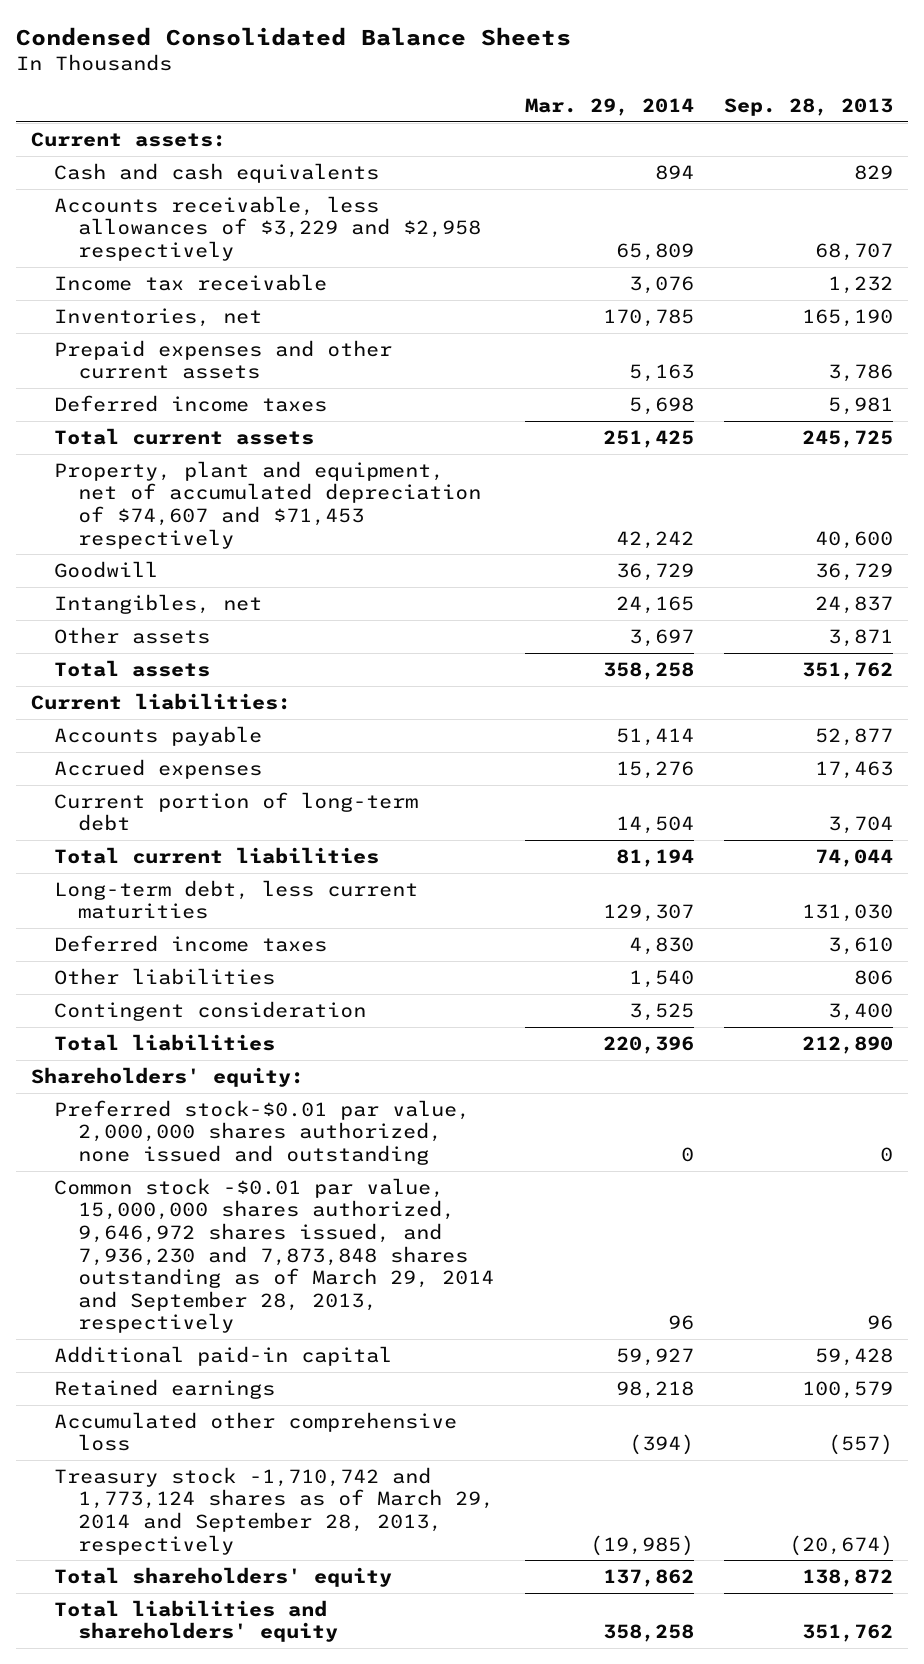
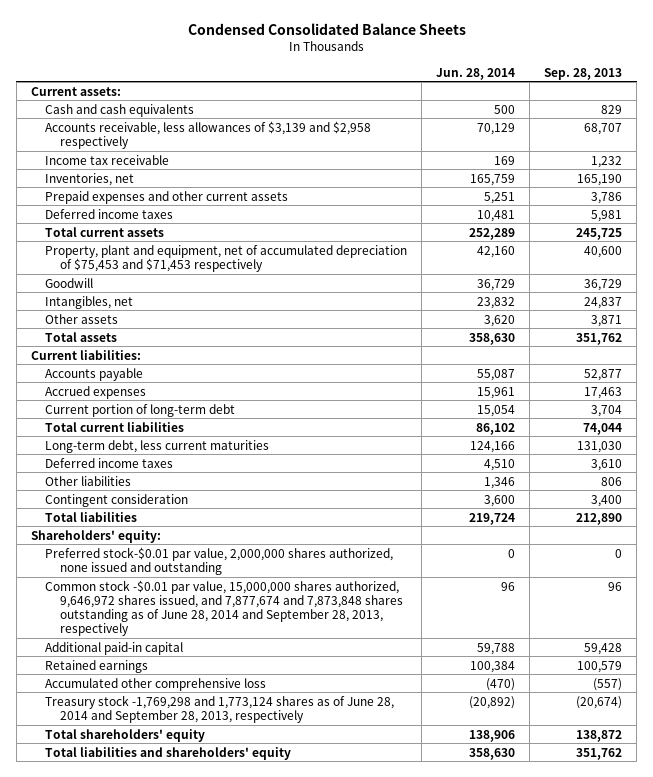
- | Mar. 29, 2014 | Sep. 28, 2013
+ | Jun. 28, 2014 | Sep. 28, 2013
- Accounts receivable, less allowances of $3,229 and $2,958 respectively | 65,809 | 68,707
+ Accounts receivable, less allowances of $3,139 and $2,958 respectively | 70,129 | 68,707
- Property, plant and equipment, net of accumulated depreciation of $74,607 and $71,453 respectively | 42,242 | 40,600
+ Property, plant and equipment, net of accumulated depreciation of $75,453 and $71,453 respectively | 42,160 | 40,600
- Common stock -$0.01 par value, 15,000,000 shares authorized, 9,646,972 shares issued, and 7,936,230 and 7,873,848 shares outstanding as of March 29, 2014 and September 28, 2013, respectively | 96 | 96
+ Common stock -$0.01 par value, 15,000,000 shares authorized, 9,646,972 shares issued, and 7,877,674 and 7,873,848 shares outstanding as of June 28, 2014 and September 28, 2013, respectively | 96 | 96
- Treasury stock -1,710,742 and 1,773,124 shares as of March 29, 2014 and September 28, 2013, respectively | (19,985) | (20,674)
+ Treasury stock -1,769,298 and 1,773,124 shares as of June 28, 2014 and September 28, 2013, respectively | (20,892) | (20,674)

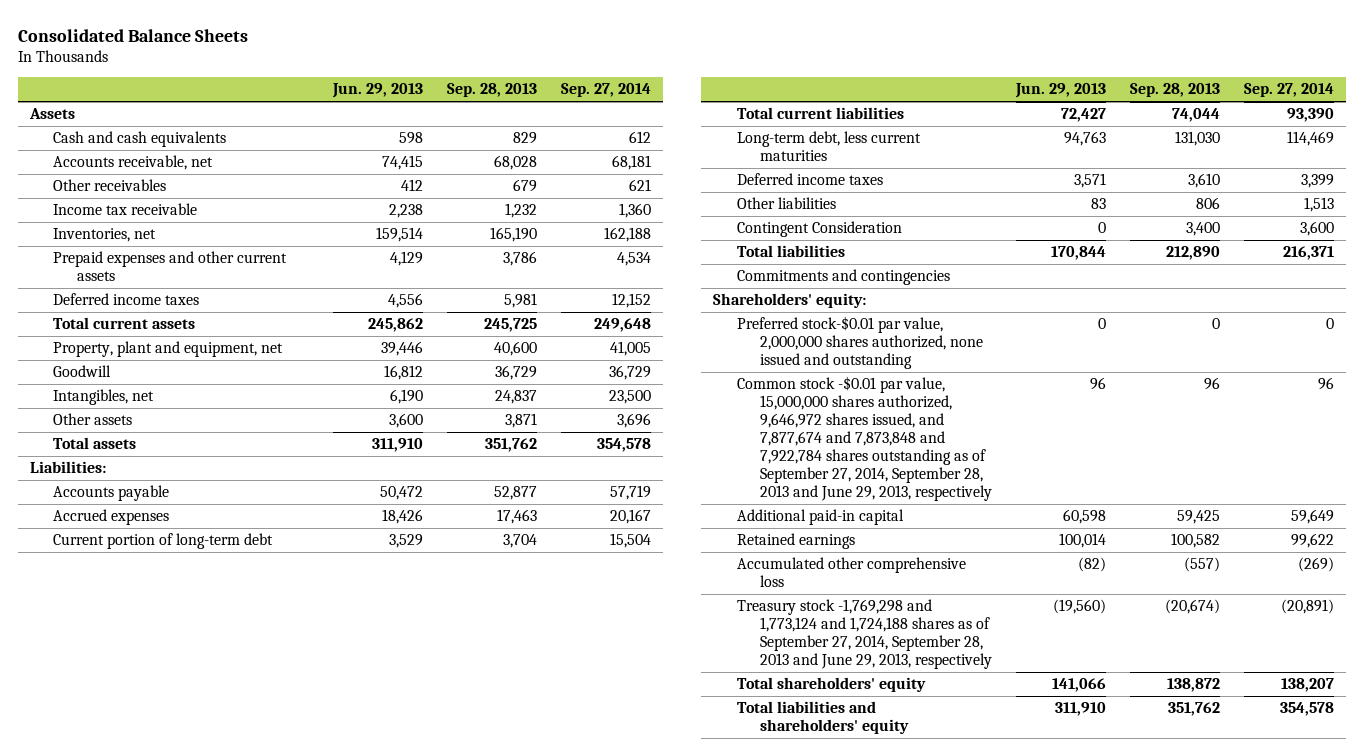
- Condensed Consolidated Balance Sheets
+ Consolidated Balance Sheets
- | Jun. 28, 2014 | Sep. 28, 2013
+ | Jun. 29, 2013 | Sep. 28, 2013 | Sep. 27, 2014
- Current assets:
+ Assets
- Accounts receivable, less allowances of $3,139 and $2,958 respectively | 70,129 | 68,707
+ Accounts receivable, net | 74,415 | 68,028 | 68,181
+ Other receivables | 412 | 679 | 621
- Property, plant and equipment, net of accumulated depreciation of $75,453 and $71,453 respectively | 42,160 | 40,600
+ Property, plant and equipment, net | 39,446 | 40,600 | 41,005
- Current liabilities:
+ Liabilities:
- Contingent consideration | 3,600 | 3,400
+ Contingent Consideration | 0 | 3,400 | 3,600
+ Commitments and contingencies
- Common stock -$0.01 par value, 15,000,000 shares authorized, 9,646,972 shares issued, and 7,877,674 and 7,873,848 shares outstanding as of June 28, 2014 and September 28, 2013, respectively | 96 | 96
- Additional paid-in capital | 59,788 | 59,428
- Retained earnings | 100,384 | 100,579
+ Common stock -$0.01 par value, 15,000,000 shares authorized, 9,646,972 shares issued, and 7,877,674 and 7,873,848 and 7,922,784 shares outstanding as of September 27, 2014, September 28, 2013 and June 29, 2013, respectively | 96 | 96 | 96
+ Additional paid-in capital | 60,598 | 59,425 | 59,649
+ Retained earnings | 100,014 | 100,582 | 99,622
- Treasury stock -1,769,298 and 1,773,124 shares as of June 28, 2014 and September 28, 2013, respectively | (20,892) | (20,674)
+ Treasury stock -1,769,298 and 1,773,124 and 1,724,188 shares as of September 27, 2014, September 28, 2013 and June 29, 2013, respectively | (19,560) | (20,674) | (20,891)

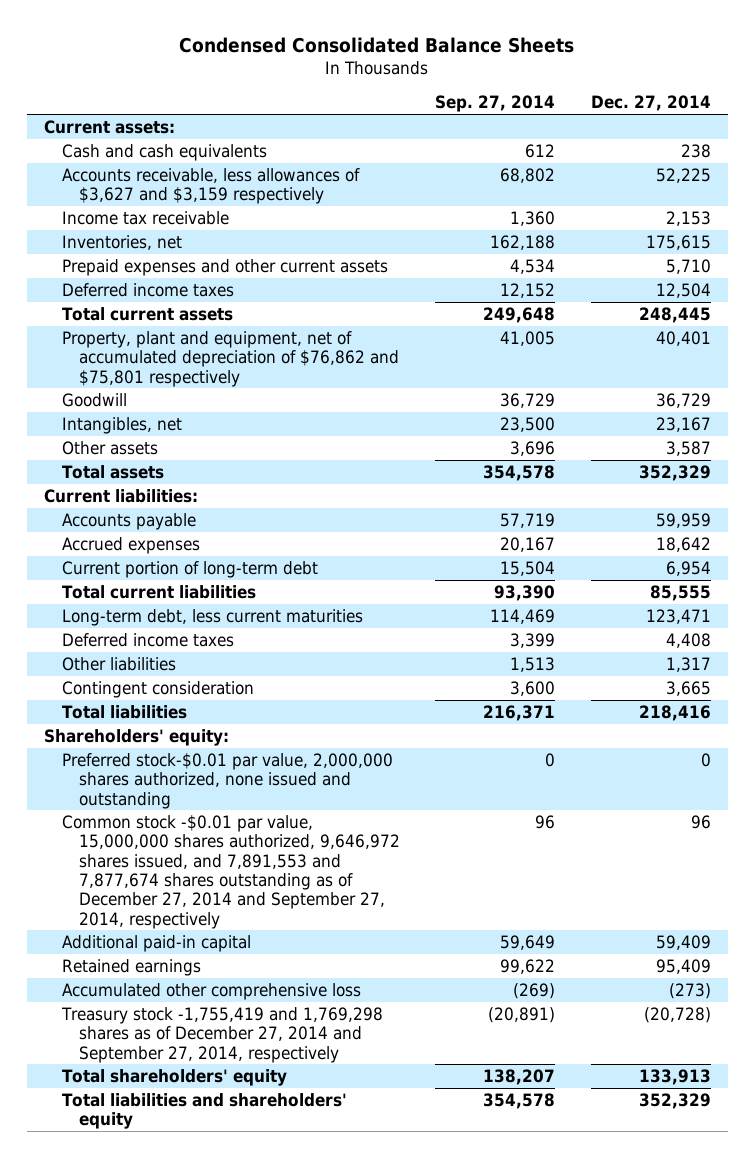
- Consolidated Balance Sheets
+ Condensed Consolidated Balance Sheets
- | Jun. 29, 2013 | Sep. 28, 2013 | Sep. 27, 2014
+ | Sep. 27, 2014 | Dec. 27, 2014
- Assets
+ Current assets:
- Accounts receivable, net | 74,415 | 68,028 | 68,181
- Other receivables | 412 | 679 | 621
+ Accounts receivable, less allowances of $3,627 and $3,159 respectively | 68,802 | 52,225
- Property, plant and equipment, net | 39,446 | 40,600 | 41,005
+ Property, plant and equipment, net of accumulated depreciation of $76,862 and $75,801 respectively | 41,005 | 40,401
- Liabilities:
+ Current liabilities:
- Contingent Consideration | 0 | 3,400 | 3,600
+ Contingent consideration | 3,600 | 3,665
- Commitments and contingencies
- Common stock -$0.01 par value, 15,000,000 shares authorized, 9,646,972 shares issued, and 7,877,674 and 7,873,848 and 7,922,784 shares outstanding as of September 27, 2014, September 28, 2013 and June 29, 2013, respectively | 96 | 96 | 96
+ Common stock -$0.01 par value, 15,000,000 shares authorized, 9,646,972 shares issued, and 7,891,553 and 7,877,674 shares outstanding as of December 27, 2014 and September 27, 2014, respectively | 96 | 96
- Treasury stock -1,769,298 and 1,773,124 and 1,724,188 shares as of September 27, 2014, September 28, 2013 and June 29, 2013, respectively | (19,560) | (20,674) | (20,891)
+ Treasury stock -1,755,419 and 1,769,298 shares as of December 27, 2014 and September 27, 2014, respectively | (20,891) | (20,728)

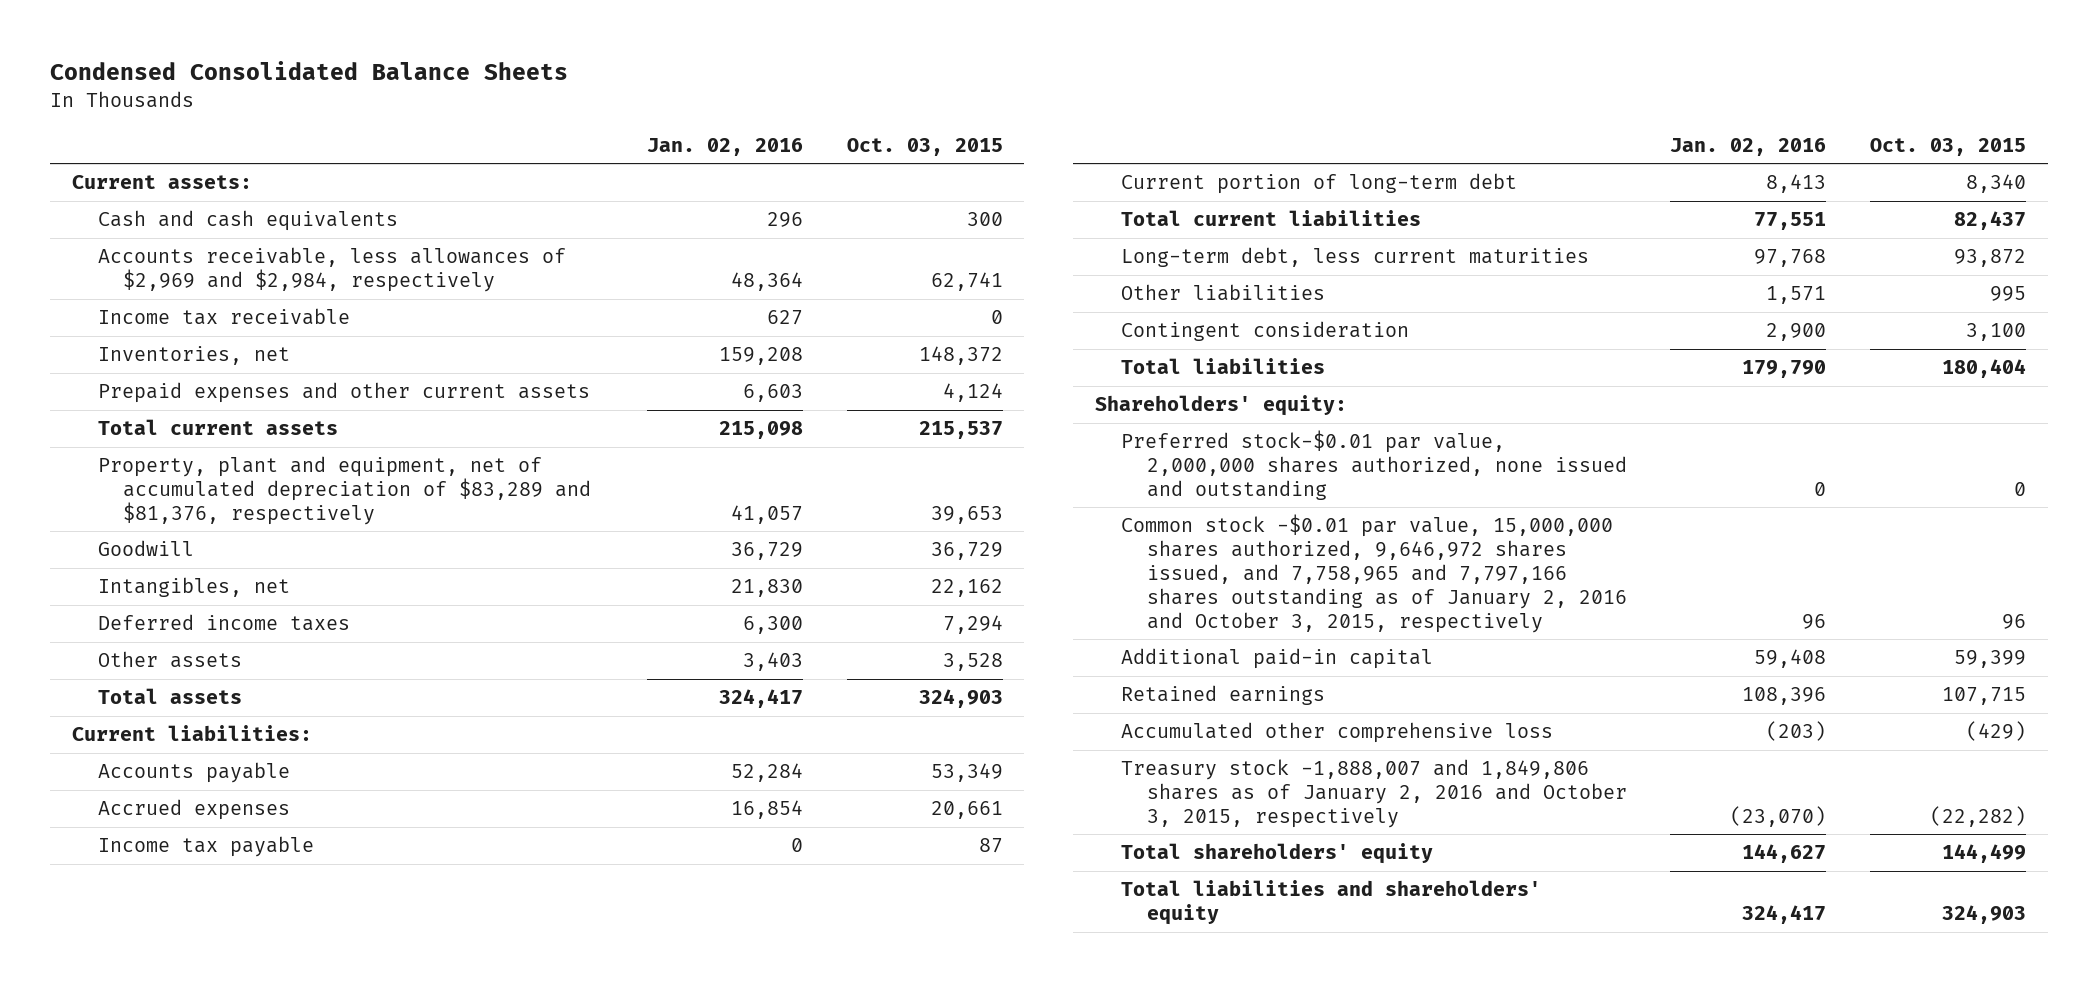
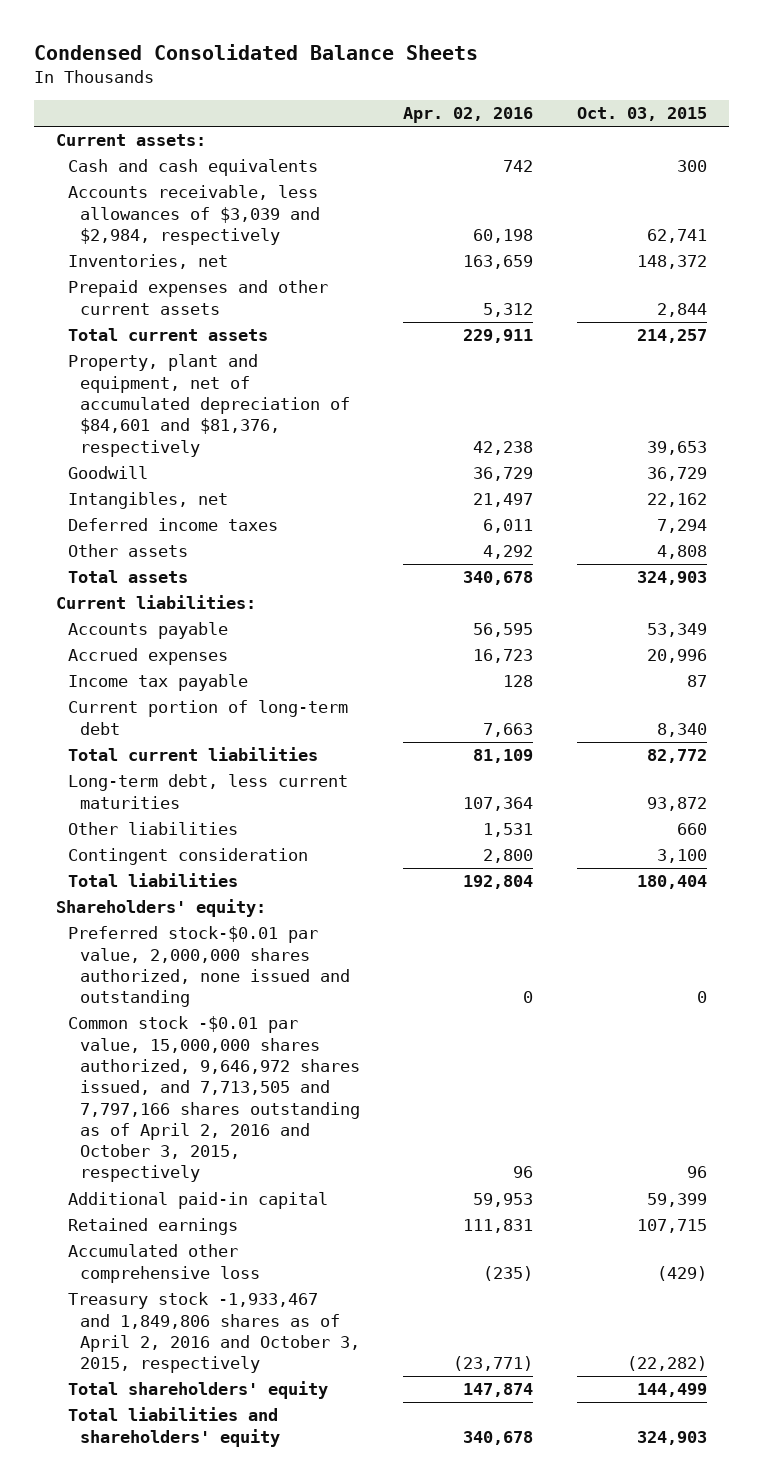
- | Jan. 02, 2016 | Oct. 03, 2015
+ | Apr. 02, 2016 | Oct. 03, 2015
- Accounts receivable, less allowances of $2,969 and $2,984, respectively | 48,364 | 62,741
- Income tax receivable | 627 | 0
+ Accounts receivable, less allowances of $3,039 and $2,984, respectively | 60,198 | 62,741
- Prepaid expenses and other current assets | 6,603 | 4,124
- Total current assets | 215,098 | 215,537
- Property, plant and equipment, net of accumulated depreciation of $83,289 and $81,376, respectively | 41,057 | 39,653
+ Prepaid expenses and other current assets | 5,312 | 2,844
+ Total current assets | 229,911 | 214,257
+ Property, plant and equipment, net of accumulated depreciation of $84,601 and $81,376, respectively | 42,238 | 39,653
- Other assets | 3,403 | 3,528
+ Other assets | 4,292 | 4,808
- Accrued expenses | 16,854 | 20,661
+ Accrued expenses | 16,723 | 20,996
- Total current liabilities | 77,551 | 82,437
+ Total current liabilities | 81,109 | 82,772
- Other liabilities | 1,571 | 995
+ Other liabilities | 1,531 | 660
- Common stock -$0.01 par value, 15,000,000 shares authorized, 9,646,972 shares issued, and 7,758,965 and 7,797,166 shares outstanding as of January 2, 2016 and October 3, 2015, respectively | 96 | 96
+ Common stock -$0.01 par value, 15,000,000 shares authorized, 9,646,972 shares issued, and 7,713,505 and 7,797,166 shares outstanding as of April 2, 2016 and October 3, 2015, respectively | 96 | 96
- Treasury stock -1,888,007 and 1,849,806 shares as of January 2, 2016 and October 3, 2015, respectively | (23,070) | (22,282)
+ Treasury stock -1,933,467 and 1,849,806 shares as of April 2, 2016 and October 3, 2015, respectively | (23,771) | (22,282)

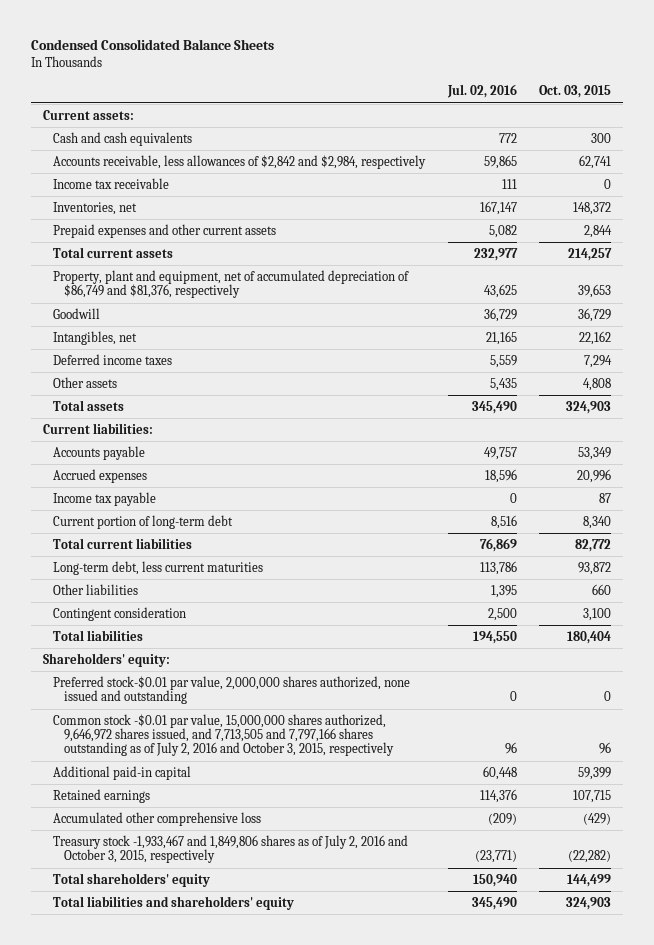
- | Apr. 02, 2016 | Oct. 03, 2015
+ | Jul. 02, 2016 | Oct. 03, 2015
- Accounts receivable, less allowances of $3,039 and $2,984, respectively | 60,198 | 62,741
+ Accounts receivable, less allowances of $2,842 and $2,984, respectively | 59,865 | 62,741
+ Income tax receivable | 111 | 0
- Property, plant and equipment, net of accumulated depreciation of $84,601 and $81,376, respectively | 42,238 | 39,653
+ Property, plant and equipment, net of accumulated depreciation of $86,749 and $81,376, respectively | 43,625 | 39,653
- Common stock -$0.01 par value, 15,000,000 shares authorized, 9,646,972 shares issued, and 7,713,505 and 7,797,166 shares outstanding as of April 2, 2016 and October 3, 2015, respectively | 96 | 96
+ Common stock -$0.01 par value, 15,000,000 shares authorized, 9,646,972 shares issued, and 7,713,505 and 7,797,166 shares outstanding as of July 2, 2016 and October 3, 2015, respectively | 96 | 96
- Treasury stock -1,933,467 and 1,849,806 shares as of April 2, 2016 and October 3, 2015, respectively | (23,771) | (22,282)
+ Treasury stock -1,933,467 and 1,849,806 shares as of July 2, 2016 and October 3, 2015, respectively | (23,771) | (22,282)

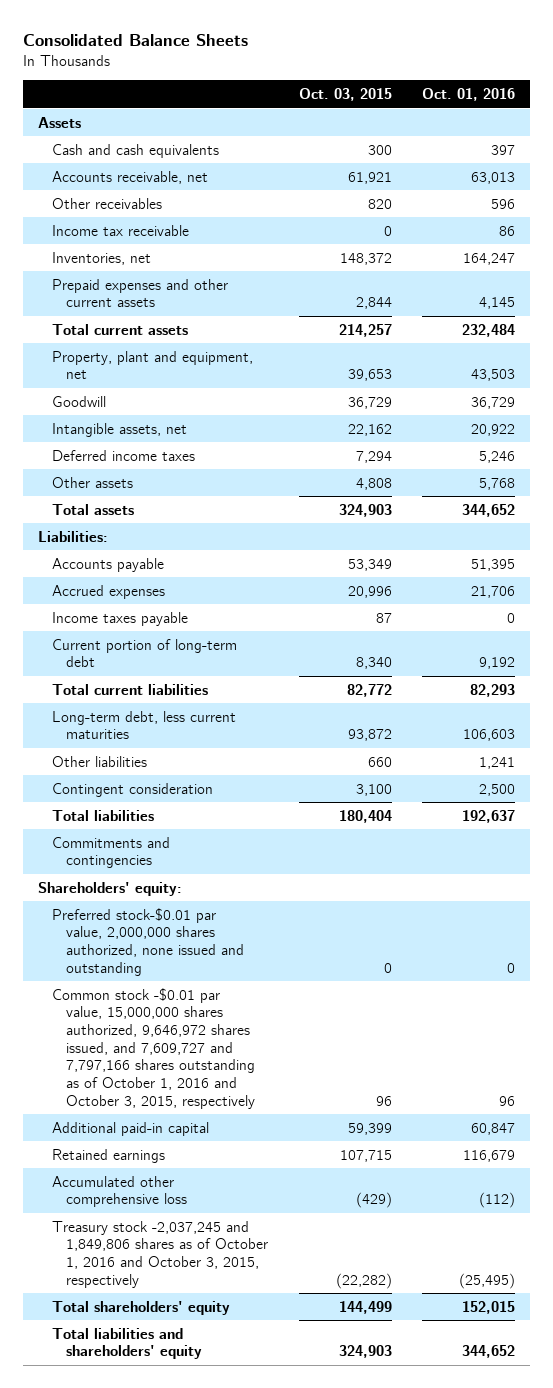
- Condensed Consolidated Balance Sheets
+ Consolidated Balance Sheets
- | Jul. 02, 2016 | Oct. 03, 2015
+ | Oct. 03, 2015 | Oct. 01, 2016
- Current assets:
+ Assets
- Accounts receivable, less allowances of $2,842 and $2,984, respectively | 59,865 | 62,741
+ Accounts receivable, net | 61,921 | 63,013
+ Other receivables | 820 | 596
- Property, plant and equipment, net of accumulated depreciation of $86,749 and $81,376, respectively | 43,625 | 39,653
+ Property, plant and equipment, net | 39,653 | 43,503
- Intangibles, net | 21,165 | 22,162
+ Intangible assets, net | 22,162 | 20,922
- Current liabilities:
+ Liabilities:
- Income tax payable | 0 | 87
+ Income taxes payable | 87 | 0
+ Commitments and contingencies
- Common stock -$0.01 par value, 15,000,000 shares authorized, 9,646,972 shares issued, and 7,713,505 and 7,797,166 shares outstanding as of July 2, 2016 and October 3, 2015, respectively | 96 | 96
+ Common stock -$0.01 par value, 15,000,000 shares authorized, 9,646,972 shares issued, and 7,609,727 and 7,797,166 shares outstanding as of October 1, 2016 and October 3, 2015, respectively | 96 | 96
- Treasury stock -1,933,467 and 1,849,806 shares as of July 2, 2016 and October 3, 2015, respectively | (23,771) | (22,282)
+ Treasury stock -2,037,245 and 1,849,806 shares as of October 1, 2016 and October 3, 2015, respectively | (22,282) | (25,495)

